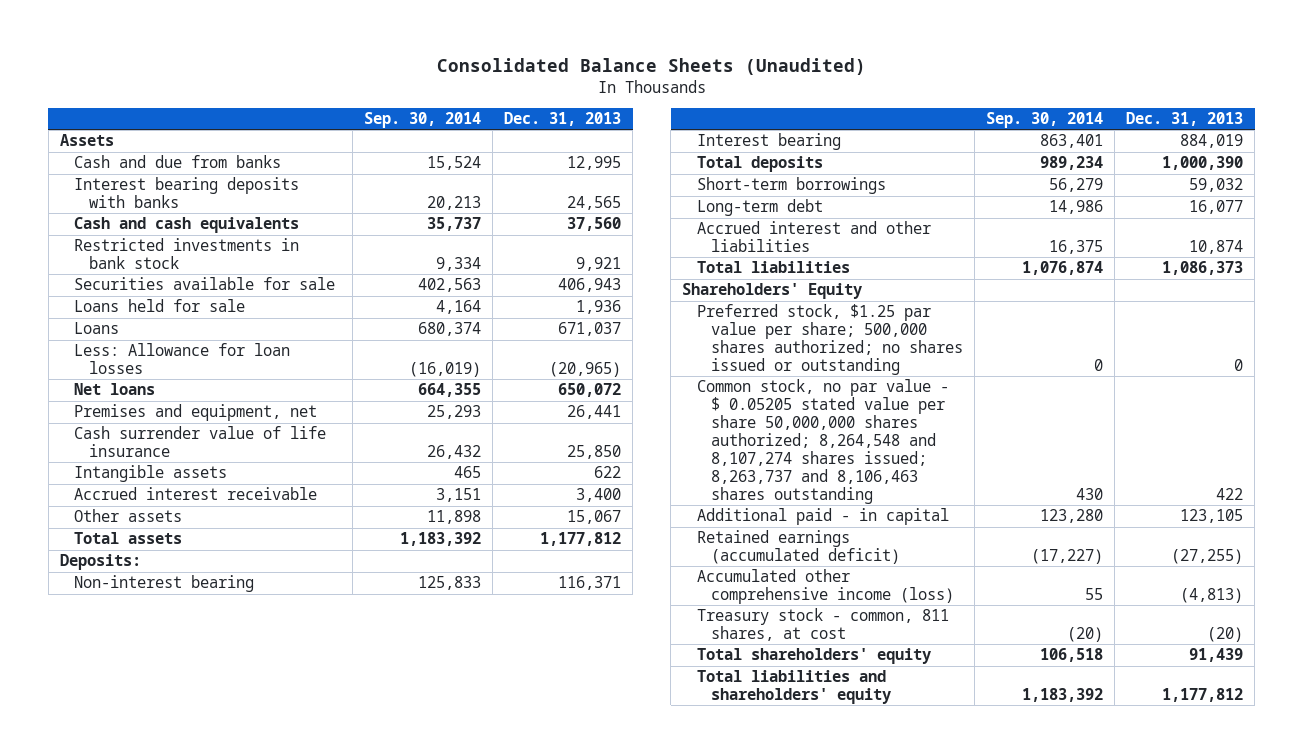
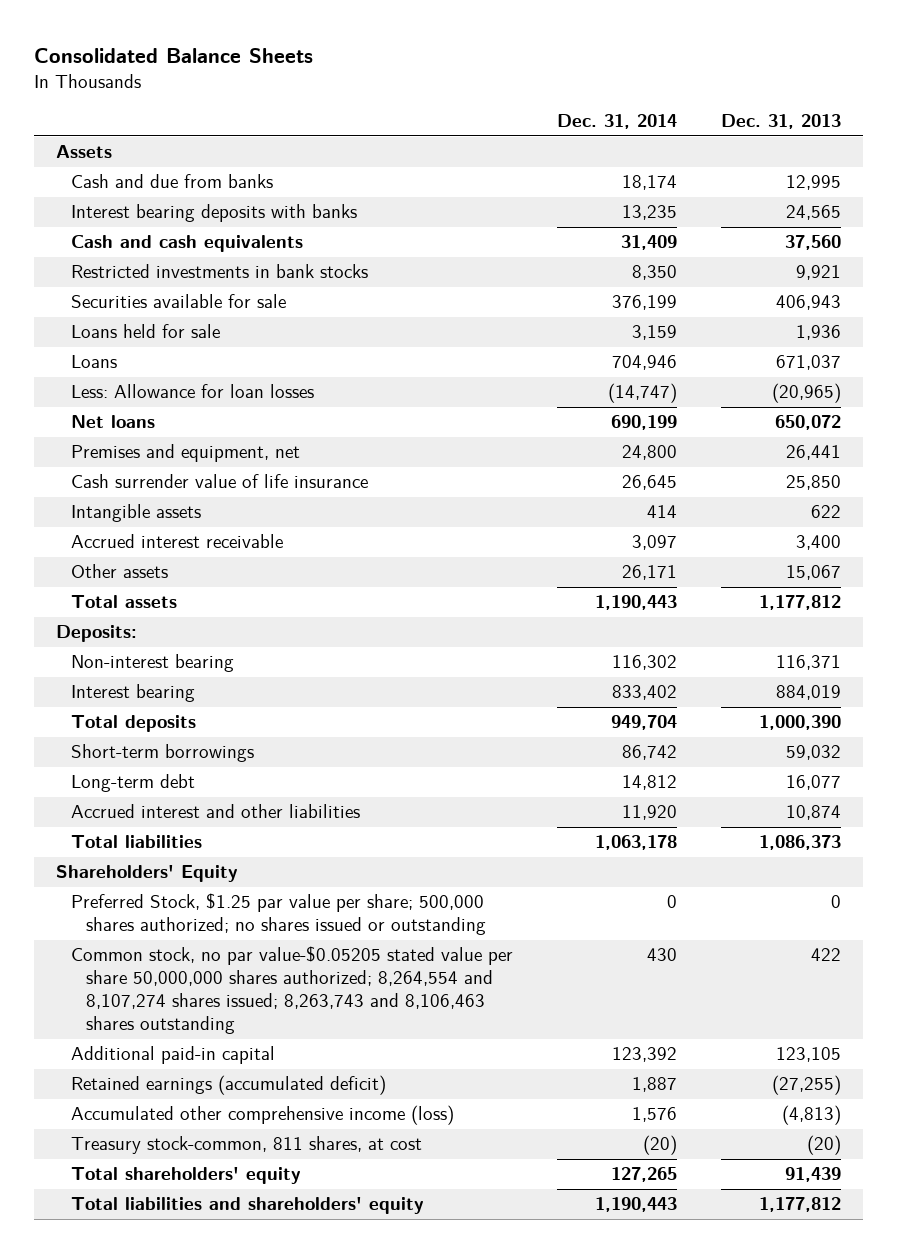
- Consolidated Balance Sheets (Unaudited)
+ Consolidated Balance Sheets
- | Sep. 30, 2014 | Dec. 31, 2013
+ | Dec. 31, 2014 | Dec. 31, 2013
- Restricted investments in bank stock | 9,334 | 9,921
+ Restricted investments in bank stocks | 8,350 | 9,921
- Preferred stock, $1.25 par value per share; 500,000 shares authorized; no shares issued or outstanding | 0 | 0
- Common stock, no par value - $ 0.05205 stated value per share 50,000,000 shares authorized; 8,264,548 and 8,107,274 shares issued; 8,263,737 and 8,106,463 shares outstanding | 430 | 422
- Additional paid - in capital | 123,280 | 123,105
+ Preferred Stock, $1.25 par value per share; 500,000 shares authorized; no shares issued or outstanding | 0 | 0
+ Common stock, no par value-$0.05205 stated value per share 50,000,000 shares authorized; 8,264,554 and 8,107,274 shares issued; 8,263,743 and 8,106,463 shares outstanding | 430 | 422
+ Additional paid-in capital | 123,392 | 123,105
- Treasury stock - common, 811 shares, at cost | (20) | (20)
+ Treasury stock-common, 811 shares, at cost | (20) | (20)

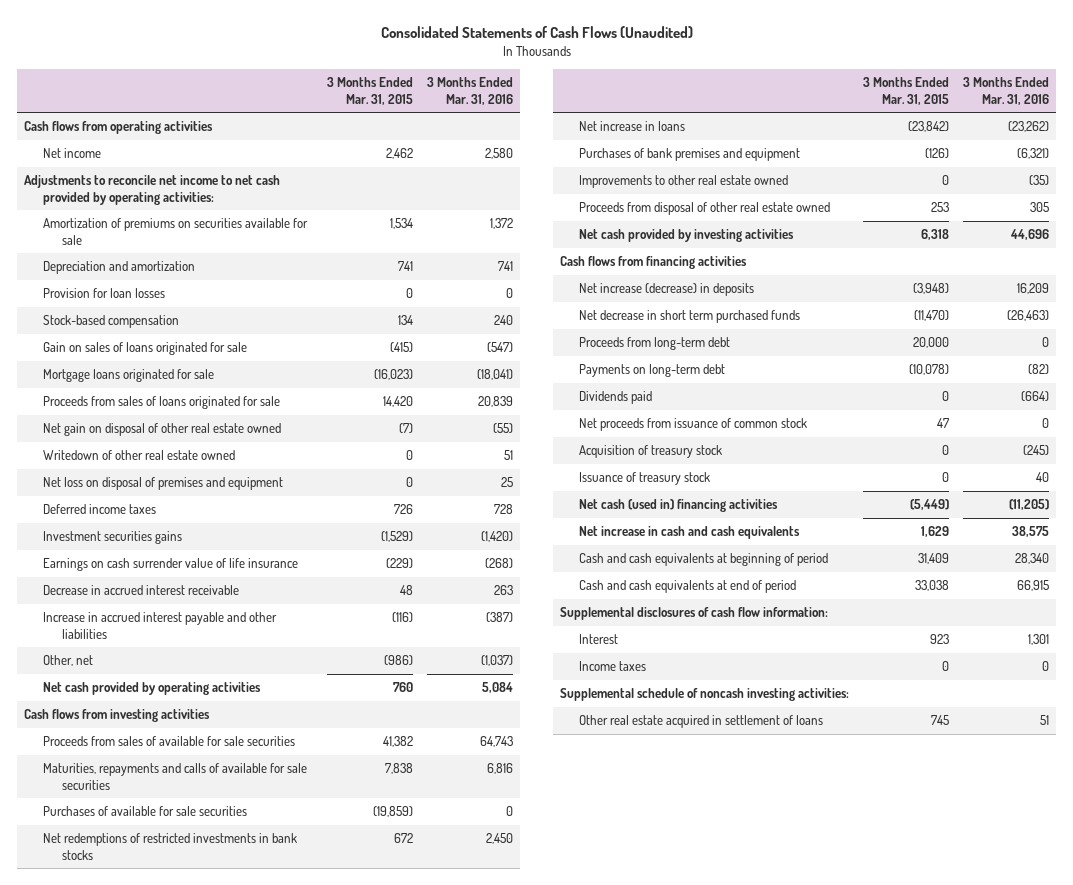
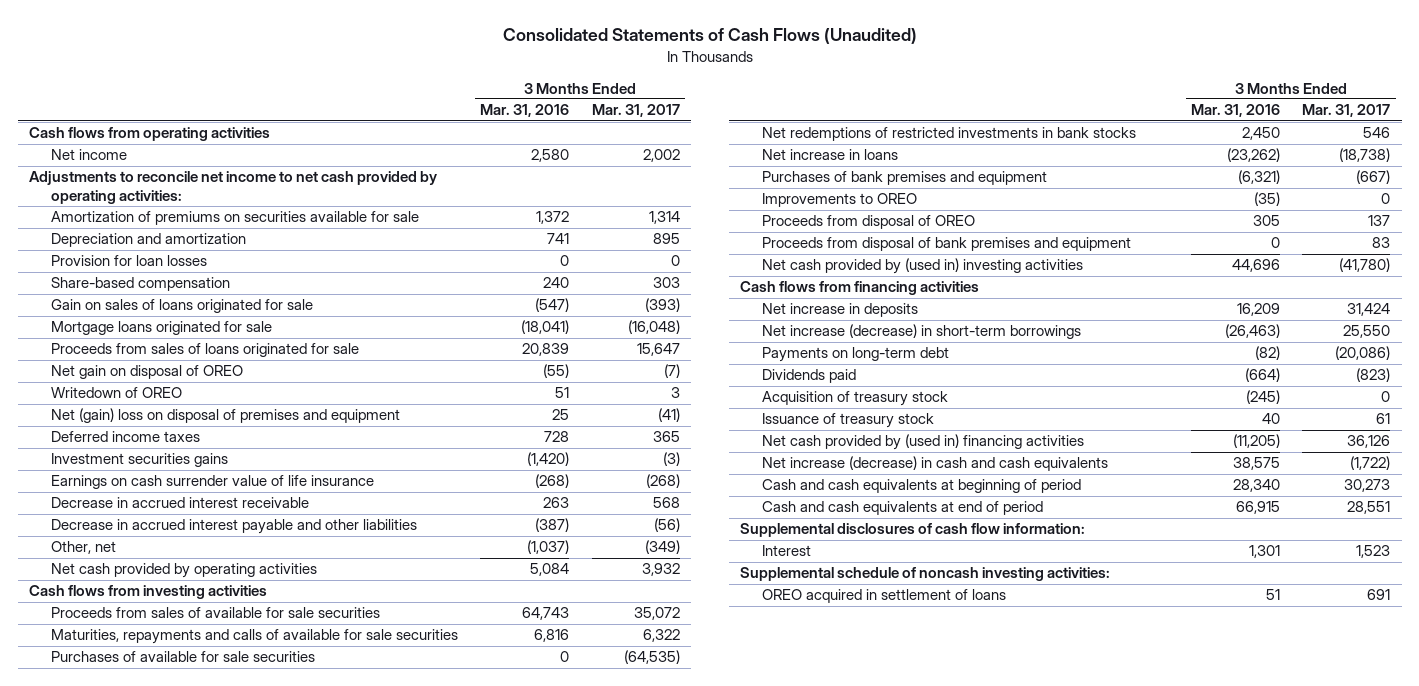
- | 3 Months Ended Mar. 31, 2015 | 3 Months Ended Mar. 31, 2016
+ | 3 Months Ended Mar. 31, 2016 | 3 Months Ended Mar. 31, 2017
- Stock-based compensation | 134 | 240
+ Share-based compensation | 240 | 303
- Net gain on disposal of other real estate owned | (7) | (55)
- Writedown of other real estate owned | 0 | 51
- Net loss on disposal of premises and equipment | 0 | 25
+ Net gain on disposal of OREO | (55) | (7)
+ Writedown of OREO | 51 | 3
+ Net (gain) loss on disposal of premises and equipment | 25 | (41)
- Increase in accrued interest payable and other liabilities | (116) | (387)
+ Decrease in accrued interest payable and other liabilities | (387) | (56)
- Improvements to other real estate owned | 0 | (35)
- Proceeds from disposal of other real estate owned | 253 | 305
- Net cash provided by investing activities | 6,318 | 44,696
+ Improvements to OREO | (35) | 0
+ Proceeds from disposal of OREO | 305 | 137
+ Proceeds from disposal of bank premises and equipment | 0 | 83
+ Net cash provided by (used in) investing activities | 44,696 | (41,780)
- Net increase (decrease) in deposits | (3,948) | 16,209
- Net decrease in short term purchased funds | (11,470) | (26,463)
- Proceeds from long-term debt | 20,000 | 0
+ Net increase in deposits | 16,209 | 31,424
+ Net increase (decrease) in short-term borrowings | (26,463) | 25,550
- Net proceeds from issuance of common stock | 47 | 0
- Net cash (used in) financing activities | (5,449) | (11,205)
- Net increase in cash and cash equivalents | 1,629 | 38,575
+ Net cash provided by (used in) financing activities | (11,205) | 36,126
+ Net increase (decrease) in cash and cash equivalents | 38,575 | (1,722)
- Income taxes | 0 | 0
- Other real estate acquired in settlement of loans | 745 | 51
+ OREO acquired in settlement of loans | 51 | 691

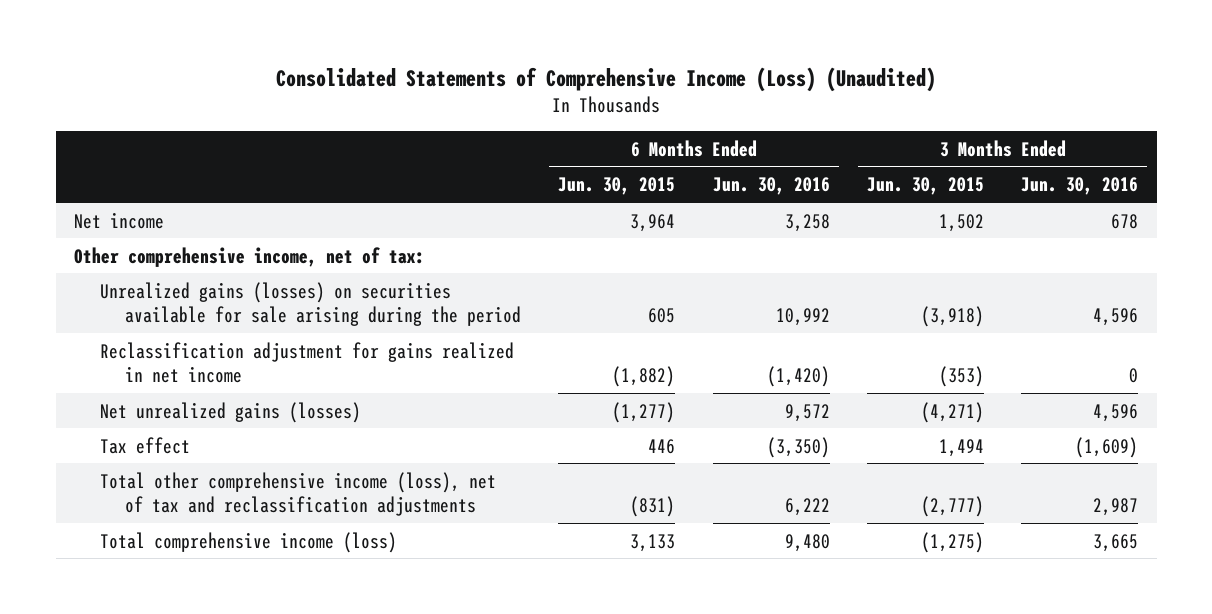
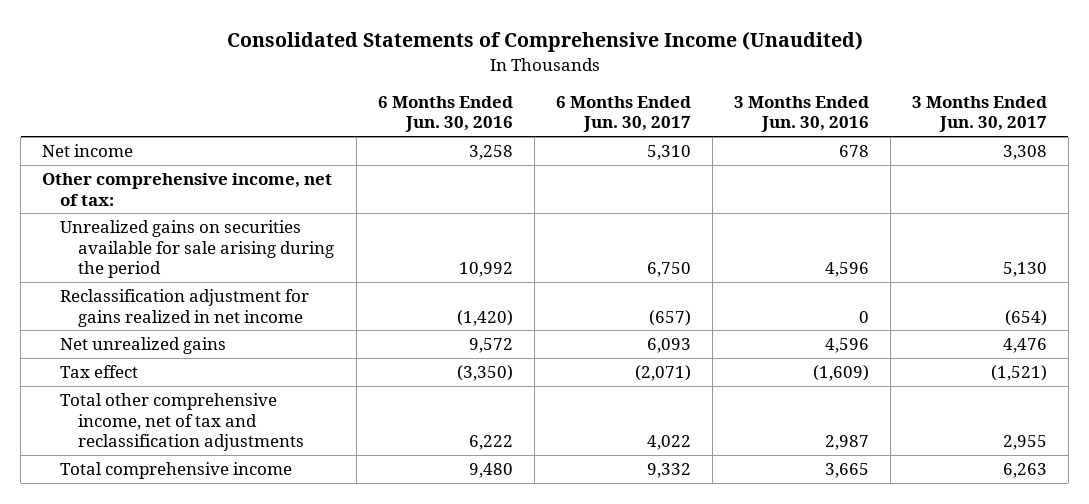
- Consolidated Statements of Comprehensive Income (Loss) (Unaudited)
+ Consolidated Statements of Comprehensive Income (Unaudited)
- | 6 Months Ended Jun. 30, 2015 | 6 Months Ended Jun. 30, 2016 | 3 Months Ended Jun. 30, 2015 | 3 Months Ended Jun. 30, 2016
+ | 6 Months Ended Jun. 30, 2016 | 6 Months Ended Jun. 30, 2017 | 3 Months Ended Jun. 30, 2016 | 3 Months Ended Jun. 30, 2017
- Unrealized gains (losses) on securities available for sale arising during the period | 605 | 10,992 | (3,918) | 4,596
+ Unrealized gains on securities available for sale arising during the period | 10,992 | 6,750 | 4,596 | 5,130
- Net unrealized gains (losses) | (1,277) | 9,572 | (4,271) | 4,596
+ Net unrealized gains | 9,572 | 6,093 | 4,596 | 4,476
- Total other comprehensive income (loss), net of tax and reclassification adjustments | (831) | 6,222 | (2,777) | 2,987
- Total comprehensive income (loss) | 3,133 | 9,480 | (1,275) | 3,665
+ Total other comprehensive income, net of tax and reclassification adjustments | 6,222 | 4,022 | 2,987 | 2,955
+ Total comprehensive income | 9,480 | 9,332 | 3,665 | 6,263

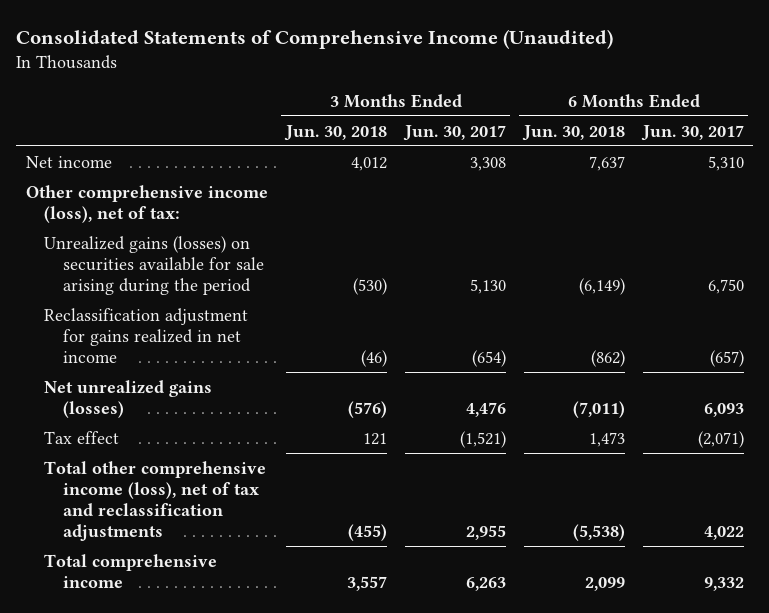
- | 6 Months Ended Jun. 30, 2016 | 6 Months Ended Jun. 30, 2017 | 3 Months Ended Jun. 30, 2016 | 3 Months Ended Jun. 30, 2017
+ | 3 Months Ended Jun. 30, 2018 | 3 Months Ended Jun. 30, 2017 | 6 Months Ended Jun. 30, 2018 | 6 Months Ended Jun. 30, 2017
- Other comprehensive income, net of tax:
- Unrealized gains on securities available for sale arising during the period | 10,992 | 6,750 | 4,596 | 5,130
+ Other comprehensive income (loss), net of tax:
+ Unrealized gains (losses) on securities available for sale arising during the period | (530) | 5,130 | (6,149) | 6,750
- Net unrealized gains | 9,572 | 6,093 | 4,596 | 4,476
+ Net unrealized gains (losses) | (576) | 4,476 | (7,011) | 6,093
- Total other comprehensive income, net of tax and reclassification adjustments | 6,222 | 4,022 | 2,987 | 2,955
+ Total other comprehensive income (loss), net of tax and reclassification adjustments | (455) | 2,955 | (5,538) | 4,022

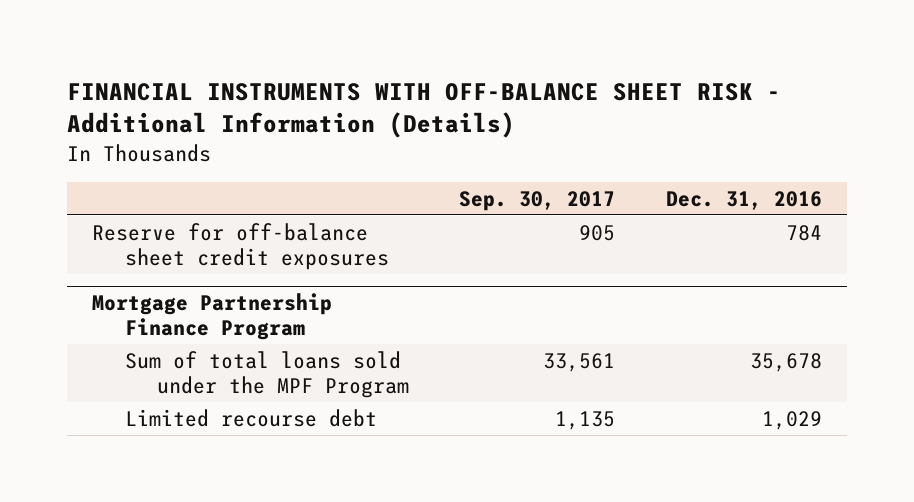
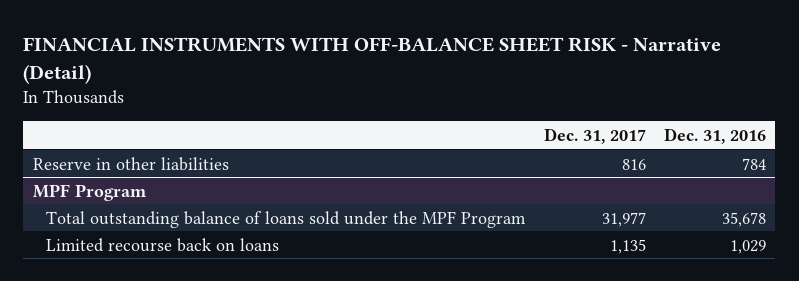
- FINANCIAL INSTRUMENTS WITH OFF-BALANCE SHEET RISK - Additional Information (Details)
+ FINANCIAL INSTRUMENTS WITH OFF-BALANCE SHEET RISK - Narrative (Detail)
- | Sep. 30, 2017 | Dec. 31, 2016
+ | Dec. 31, 2017 | Dec. 31, 2016
- Reserve for off-balance sheet credit exposures | 905 | 784
- Mortgage Partnership Finance Program
- Sum of total loans sold under the MPF Program | 33,561 | 35,678
- Limited recourse debt | 1,135 | 1,029
+ Reserve in other liabilities | 816 | 784
+ MPF Program
+ Total outstanding balance of loans sold under the MPF Program | 31,977 | 35,678
+ Limited recourse back on loans | 1,135 | 1,029

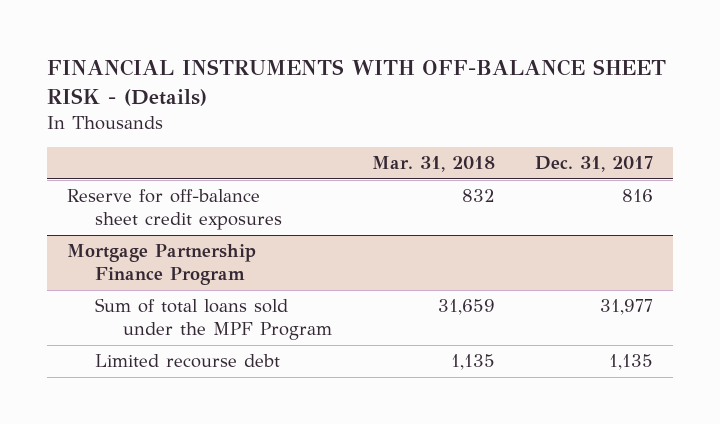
- FINANCIAL INSTRUMENTS WITH OFF-BALANCE SHEET RISK - Narrative (Detail)
+ FINANCIAL INSTRUMENTS WITH OFF-BALANCE SHEET RISK - (Details)
- | Dec. 31, 2017 | Dec. 31, 2016
+ | Mar. 31, 2018 | Dec. 31, 2017
- Reserve in other liabilities | 816 | 784
- MPF Program
- Total outstanding balance of loans sold under the MPF Program | 31,977 | 35,678
- Limited recourse back on loans | 1,135 | 1,029
+ Reserve for off-balance sheet credit exposures | 832 | 816
+ Mortgage Partnership Finance Program
+ Sum of total loans sold under the MPF Program | 31,659 | 31,977
+ Limited recourse debt | 1,135 | 1,135

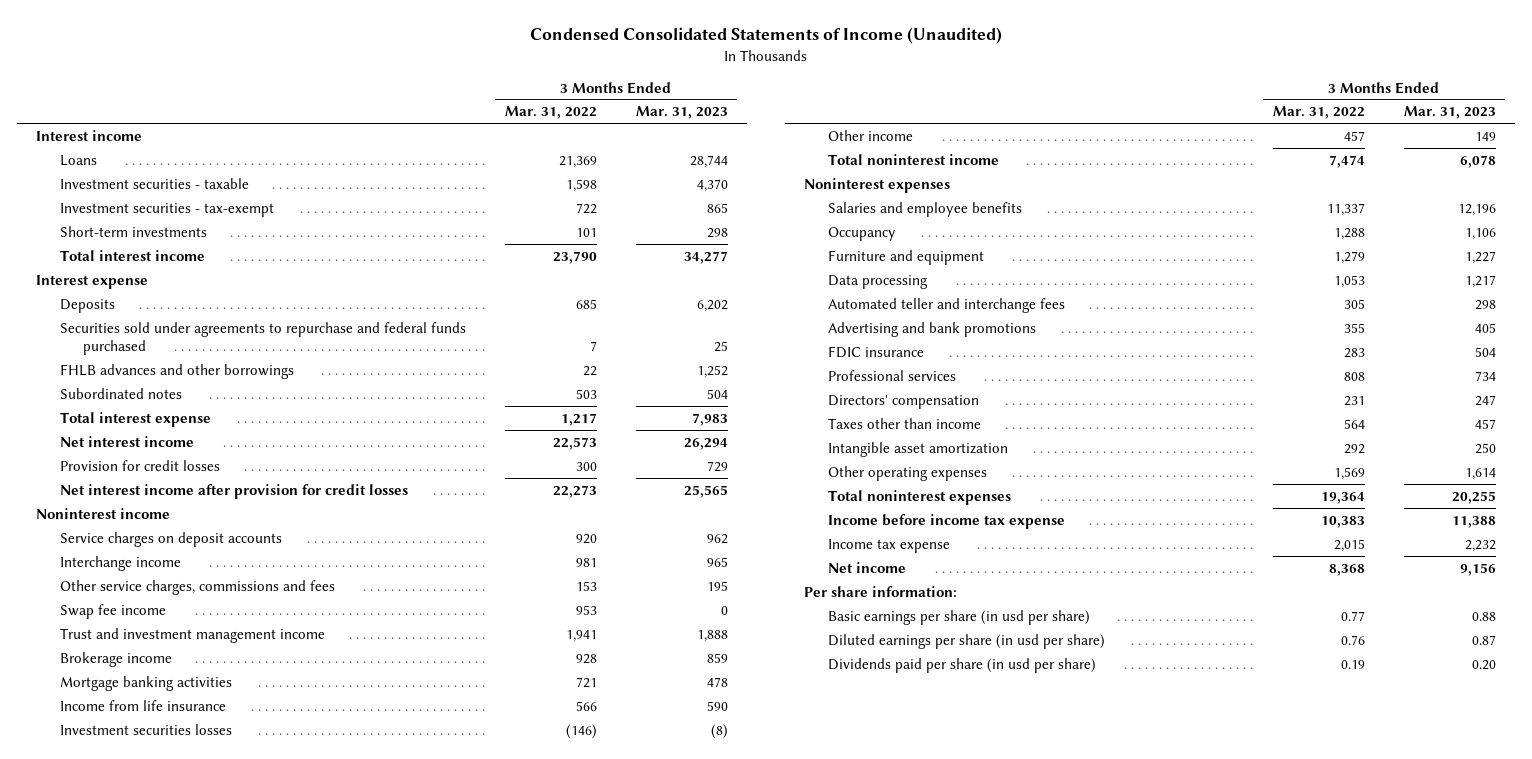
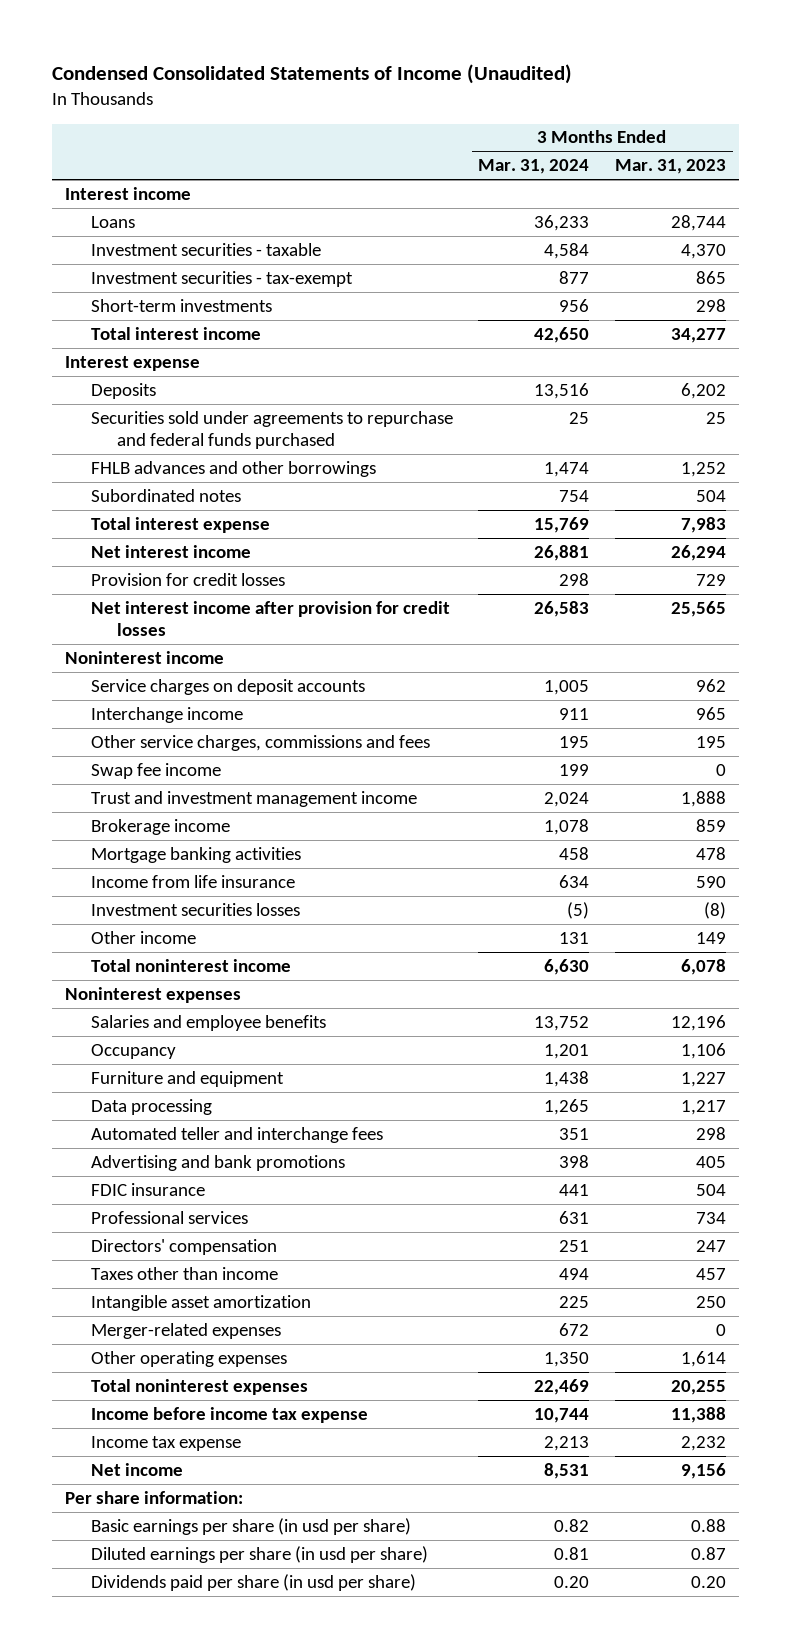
- | 3 Months Ended Mar. 31, 2022 | 3 Months Ended Mar. 31, 2023
+ | 3 Months Ended Mar. 31, 2024 | 3 Months Ended Mar. 31, 2023
+ Merger-related expenses | 672 | 0

